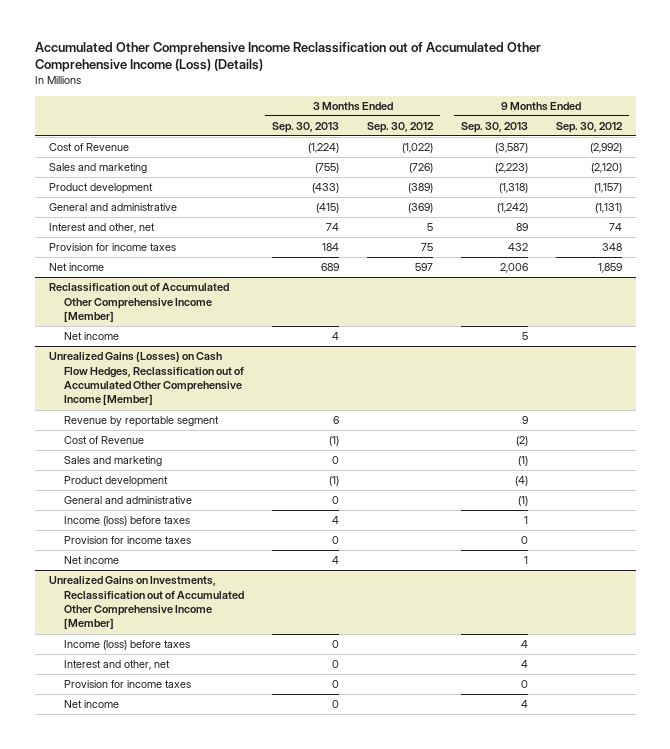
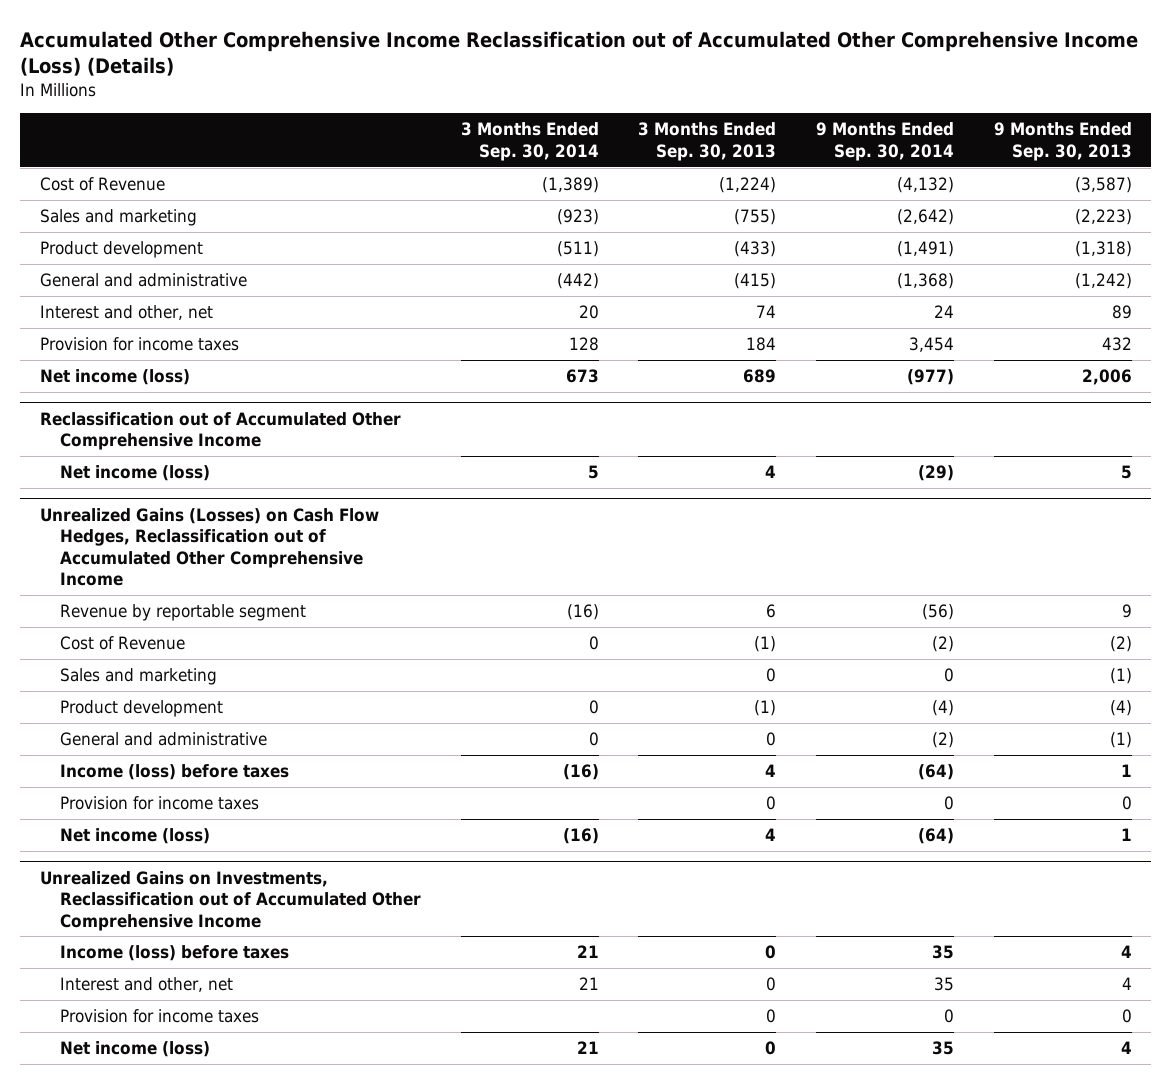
- | 3 Months Ended Sep. 30, 2013 | 3 Months Ended Sep. 30, 2012 | 9 Months Ended Sep. 30, 2013 | 9 Months Ended Sep. 30, 2012
+ | 3 Months Ended Sep. 30, 2014 | 3 Months Ended Sep. 30, 2013 | 9 Months Ended Sep. 30, 2014 | 9 Months Ended Sep. 30, 2013
- Net income | 689 | 597 | 2,006 | 1,859
- Reclassification out of Accumulated Other Comprehensive Income [Member]
- Net income | 4 | | 5 |
- Unrealized Gains (Losses) on Cash Flow Hedges, Reclassification out of Accumulated Other Comprehensive Income [Member]
+ Net income (loss) | 673 | 689 | (977) | 2,006
+ Reclassification out of Accumulated Other Comprehensive Income
+ Net income (loss) | 5 | 4 | (29) | 5
+ Unrealized Gains (Losses) on Cash Flow Hedges, Reclassification out of Accumulated Other Comprehensive Income
- Net income | 4 | | 1 |
- Unrealized Gains on Investments, Reclassification out of Accumulated Other Comprehensive Income [Member]
+ Net income (loss) | (16) | 4 | (64) | 1
+ Unrealized Gains on Investments, Reclassification out of Accumulated Other Comprehensive Income
- Net income | 0 | | 4 |
+ Net income (loss) | 21 | 0 | 35 | 4

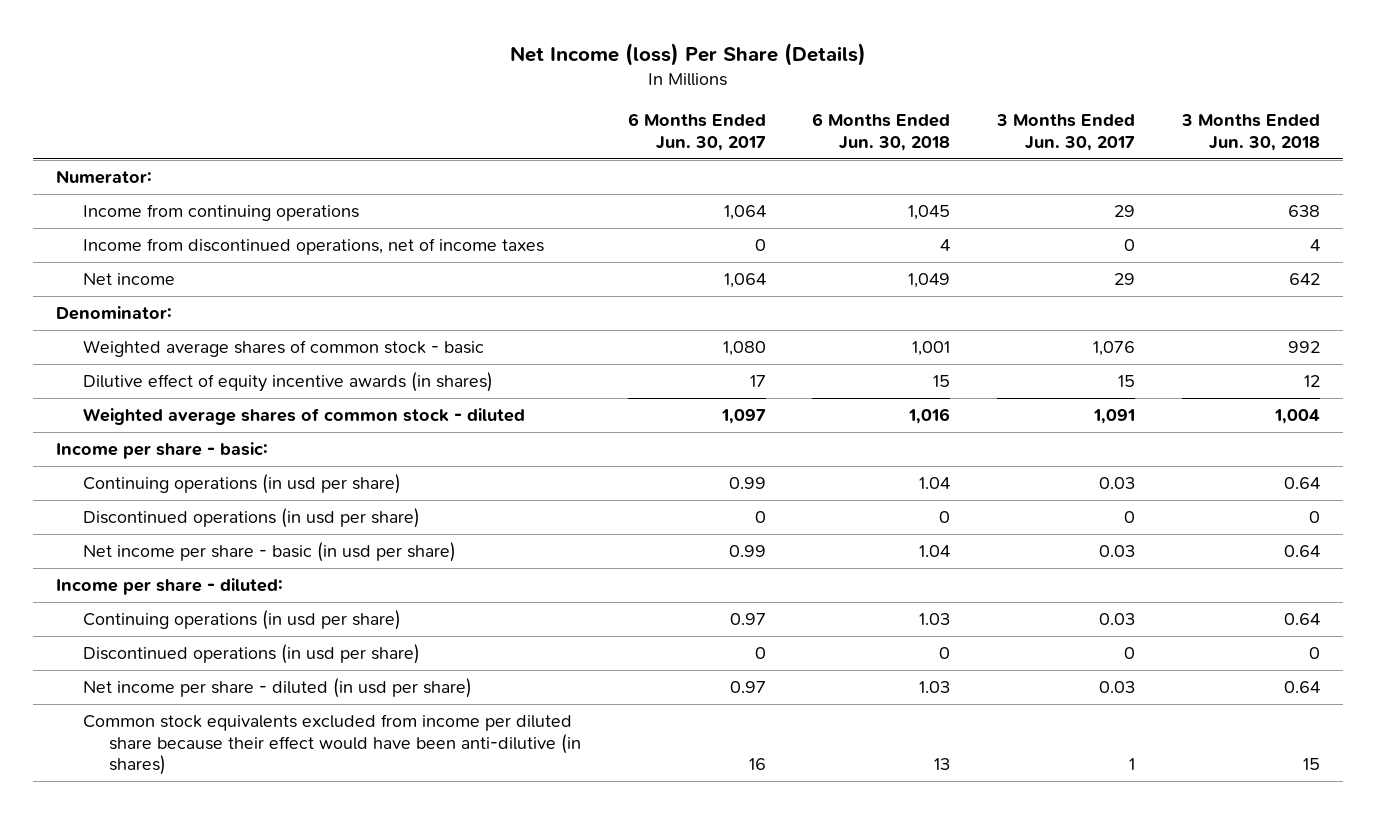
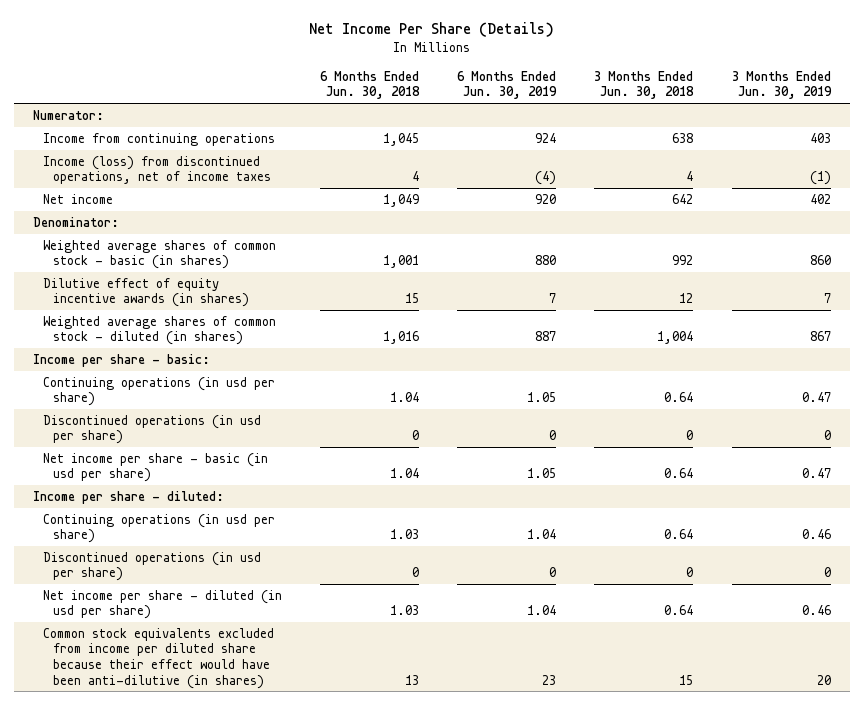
- Net Income (loss) Per Share (Details)
+ Net Income Per Share (Details)
- | 6 Months Ended Jun. 30, 2017 | 6 Months Ended Jun. 30, 2018 | 3 Months Ended Jun. 30, 2017 | 3 Months Ended Jun. 30, 2018
+ | 6 Months Ended Jun. 30, 2018 | 6 Months Ended Jun. 30, 2019 | 3 Months Ended Jun. 30, 2018 | 3 Months Ended Jun. 30, 2019
- Income from discontinued operations, net of income taxes | 0 | 4 | 0 | 4
+ Income (loss) from discontinued operations, net of income taxes | 4 | (4) | 4 | (1)
- Weighted average shares of common stock - basic | 1,080 | 1,001 | 1,076 | 992
+ Weighted average shares of common stock - basic (in shares) | 1,001 | 880 | 992 | 860
- Weighted average shares of common stock - diluted | 1,097 | 1,016 | 1,091 | 1,004
+ Weighted average shares of common stock - diluted (in shares) | 1,016 | 887 | 1,004 | 867

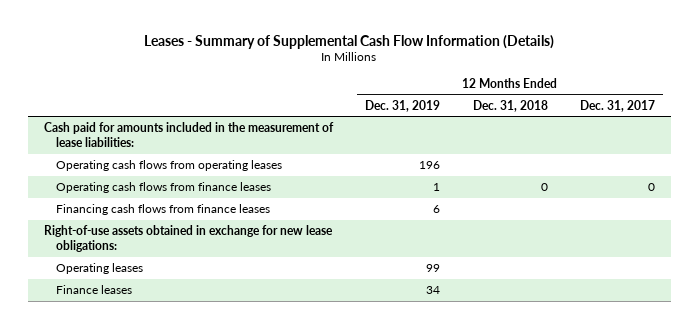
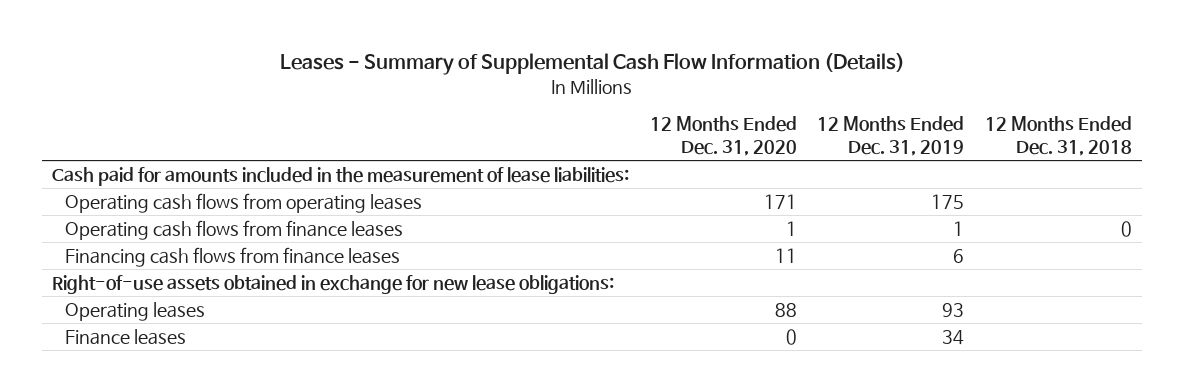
- | 12 Months Ended Dec. 31, 2019 | 12 Months Ended Dec. 31, 2018 | 12 Months Ended Dec. 31, 2017
+ | 12 Months Ended Dec. 31, 2020 | 12 Months Ended Dec. 31, 2019 | 12 Months Ended Dec. 31, 2018
- Operating cash flows from operating leases | 196 | |
+ Operating cash flows from operating leases | 171 | 175 |
- Operating leases | 99 | |
+ Operating leases | 88 | 93 |

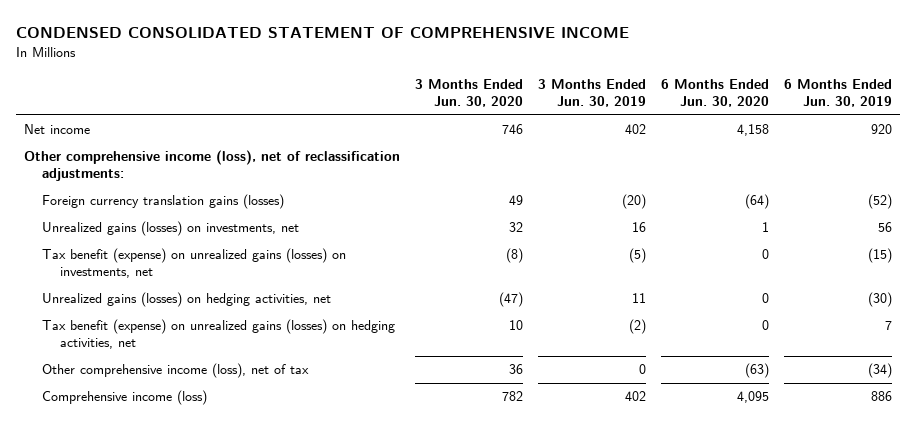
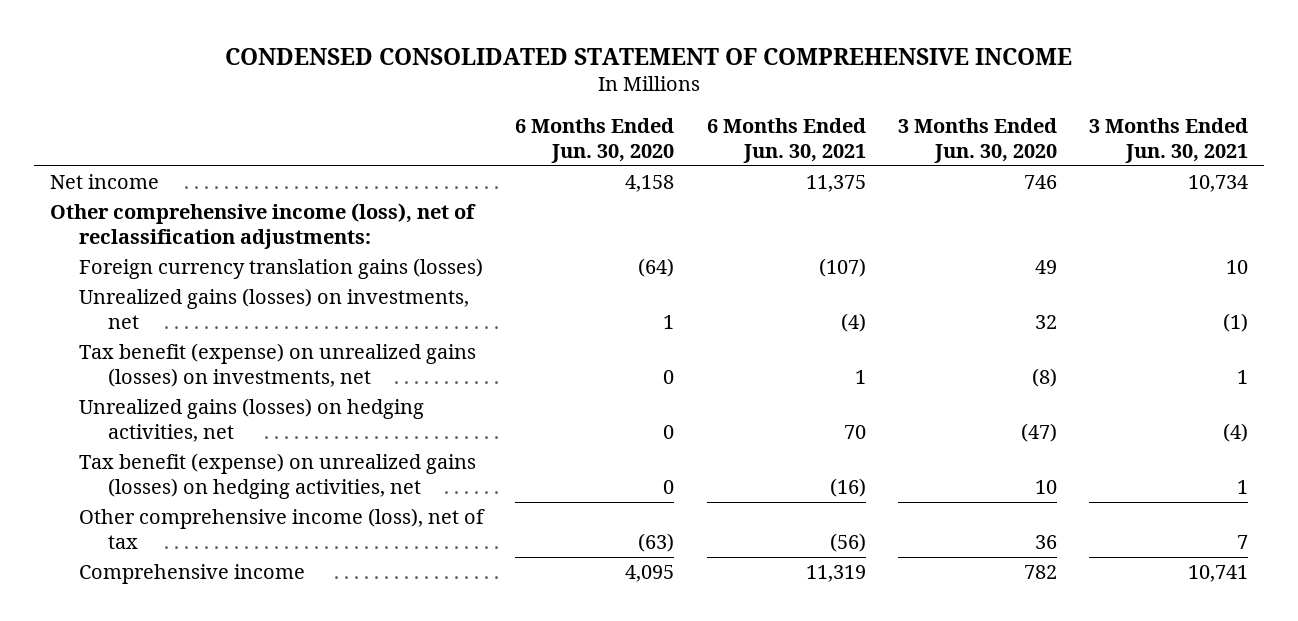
- | 3 Months Ended Jun. 30, 2020 | 3 Months Ended Jun. 30, 2019 | 6 Months Ended Jun. 30, 2020 | 6 Months Ended Jun. 30, 2019
+ | 6 Months Ended Jun. 30, 2020 | 6 Months Ended Jun. 30, 2021 | 3 Months Ended Jun. 30, 2020 | 3 Months Ended Jun. 30, 2021
- Comprehensive income (loss) | 782 | 402 | 4,095 | 886
+ Comprehensive income | 4,095 | 11,319 | 782 | 10,741

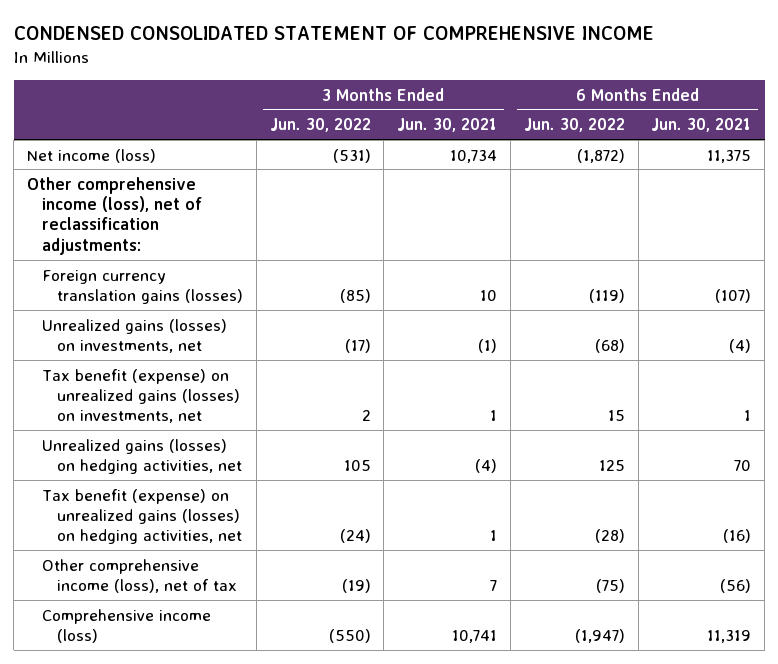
- | 6 Months Ended Jun. 30, 2020 | 6 Months Ended Jun. 30, 2021 | 3 Months Ended Jun. 30, 2020 | 3 Months Ended Jun. 30, 2021
+ | 3 Months Ended Jun. 30, 2022 | 3 Months Ended Jun. 30, 2021 | 6 Months Ended Jun. 30, 2022 | 6 Months Ended Jun. 30, 2021
- Net income | 4,158 | 11,375 | 746 | 10,734
+ Net income (loss) | (531) | 10,734 | (1,872) | 11,375
- Comprehensive income | 4,095 | 11,319 | 782 | 10,741
+ Comprehensive income (loss) | (550) | 10,741 | (1,947) | 11,319

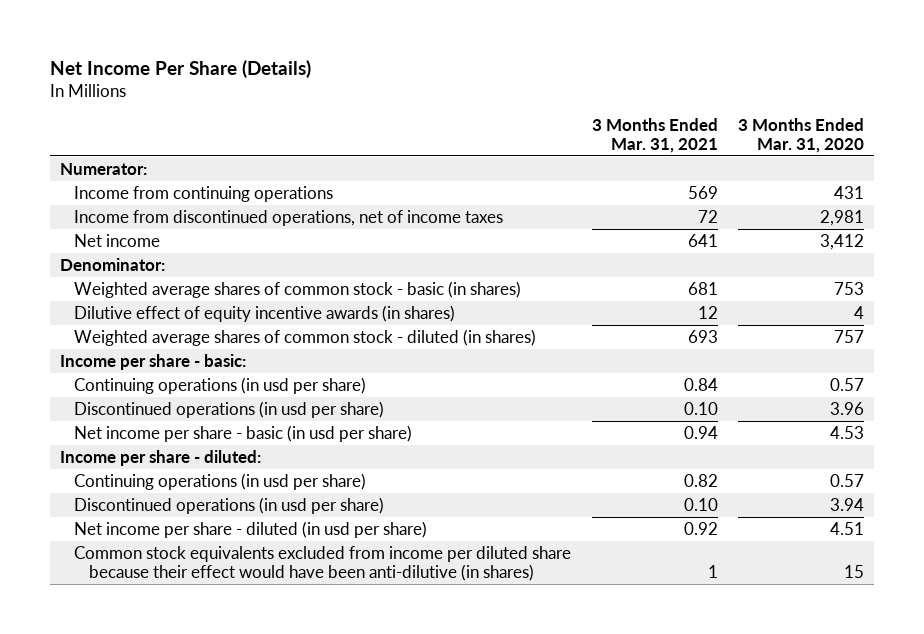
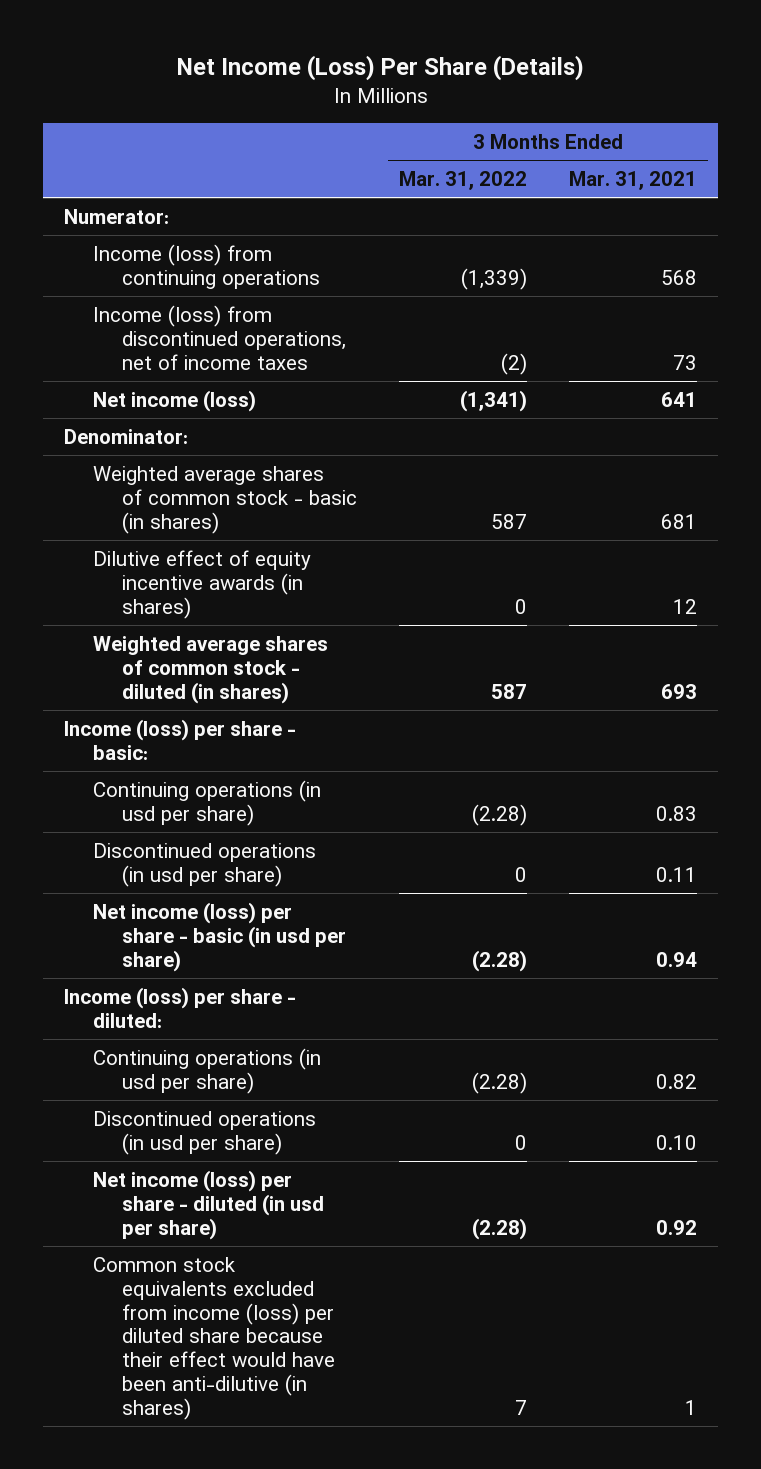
- Net Income Per Share (Details)
+ Net Income (Loss) Per Share (Details)
- | 3 Months Ended Mar. 31, 2021 | 3 Months Ended Mar. 31, 2020
+ | 3 Months Ended Mar. 31, 2022 | 3 Months Ended Mar. 31, 2021
- Income from continuing operations | 569 | 431
- Income from discontinued operations, net of income taxes | 72 | 2,981
- Net income | 641 | 3,412
+ Income (loss) from continuing operations | (1,339) | 568
+ Income (loss) from discontinued operations, net of income taxes | (2) | 73
+ Net income (loss) | (1,341) | 641
- Income per share - basic:
- Continuing operations (in usd per share) | 0.84 | 0.57
- Discontinued operations (in usd per share) | 0.10 | 3.96
- Net income per share - basic (in usd per share) | 0.94 | 4.53
- Income per share - diluted:
+ Income (loss) per share - basic:
+ Continuing operations (in usd per share) | (2.28) | 0.83
+ Discontinued operations (in usd per share) | 0 | 0.11
+ Net income (loss) per share - basic (in usd per share) | (2.28) | 0.94
+ Income (loss) per share - diluted:
- Net income per share - diluted (in usd per share) | 0.92 | 4.51
- Common stock equivalents excluded from income per diluted share because their effect would have been anti-dilutive (in shares) | 1 | 15
+ Net income (loss) per share - diluted (in usd per share) | (2.28) | 0.92
+ Common stock equivalents excluded from income (loss) per diluted share because their effect would have been anti-dilutive (in shares) | 7 | 1

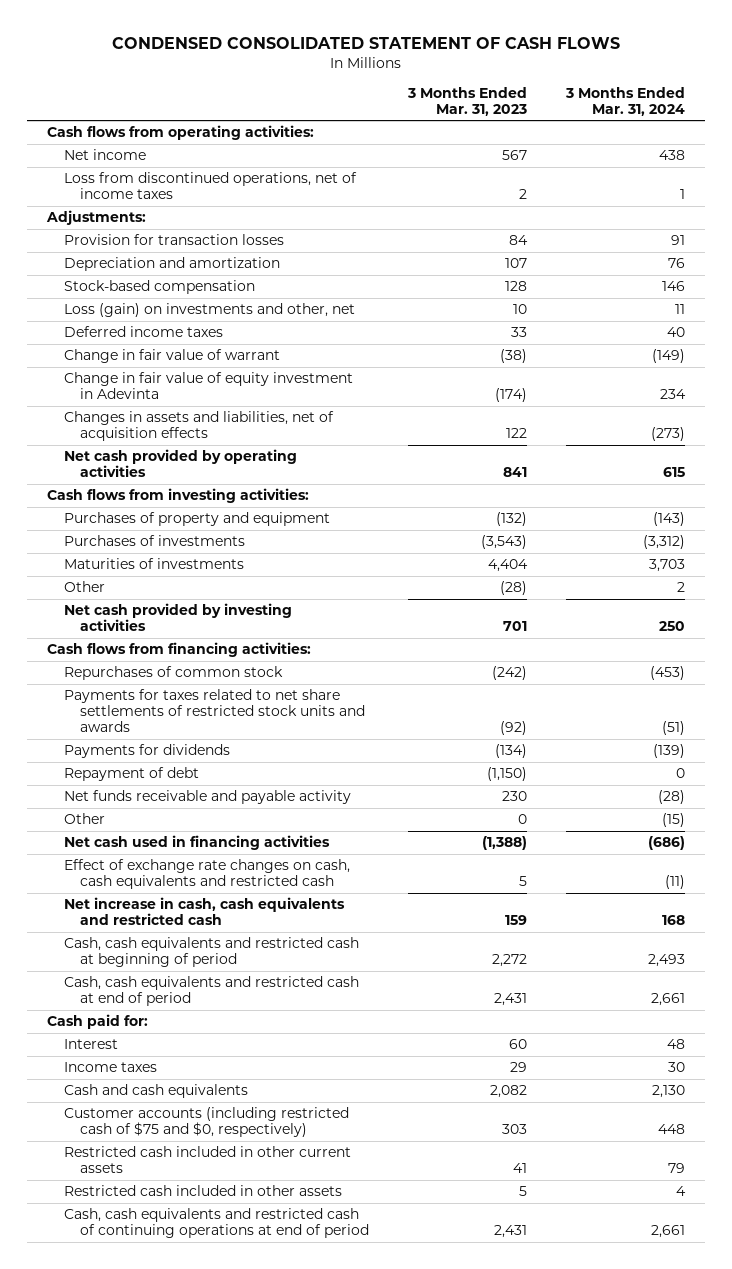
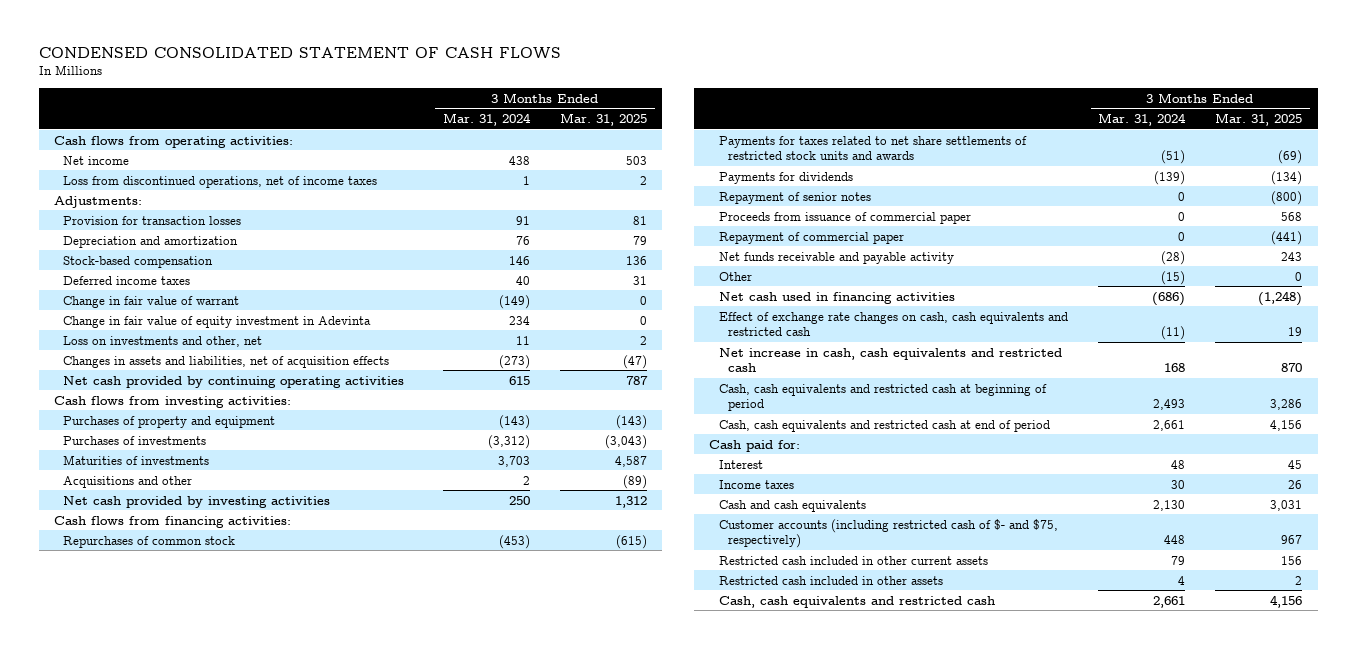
- | 3 Months Ended Mar. 31, 2023 | 3 Months Ended Mar. 31, 2024
+ | 3 Months Ended Mar. 31, 2024 | 3 Months Ended Mar. 31, 2025
- Loss (gain) on investments and other, net | 10 | 11
+ Loss on investments and other, net | 11 | 2
- Net cash provided by operating activities | 841 | 615
+ Net cash provided by continuing operating activities | 615 | 787
- Other | (28) | 2
+ Acquisitions and other | 2 | (89)
- Repayment of debt | (1,150) | 0
+ Repayment of senior notes | 0 | (800)
+ Proceeds from issuance of commercial paper | 0 | 568
+ Repayment of commercial paper | 0 | (441)
- Customer accounts (including restricted cash of $75 and $0, respectively) | 303 | 448
+ Customer accounts (including restricted cash of $- and $75, respectively) | 448 | 967
- Cash, cash equivalents and restricted cash of continuing operations at end of period | 2,431 | 2,661
+ Cash, cash equivalents and restricted cash | 2,661 | 4,156

